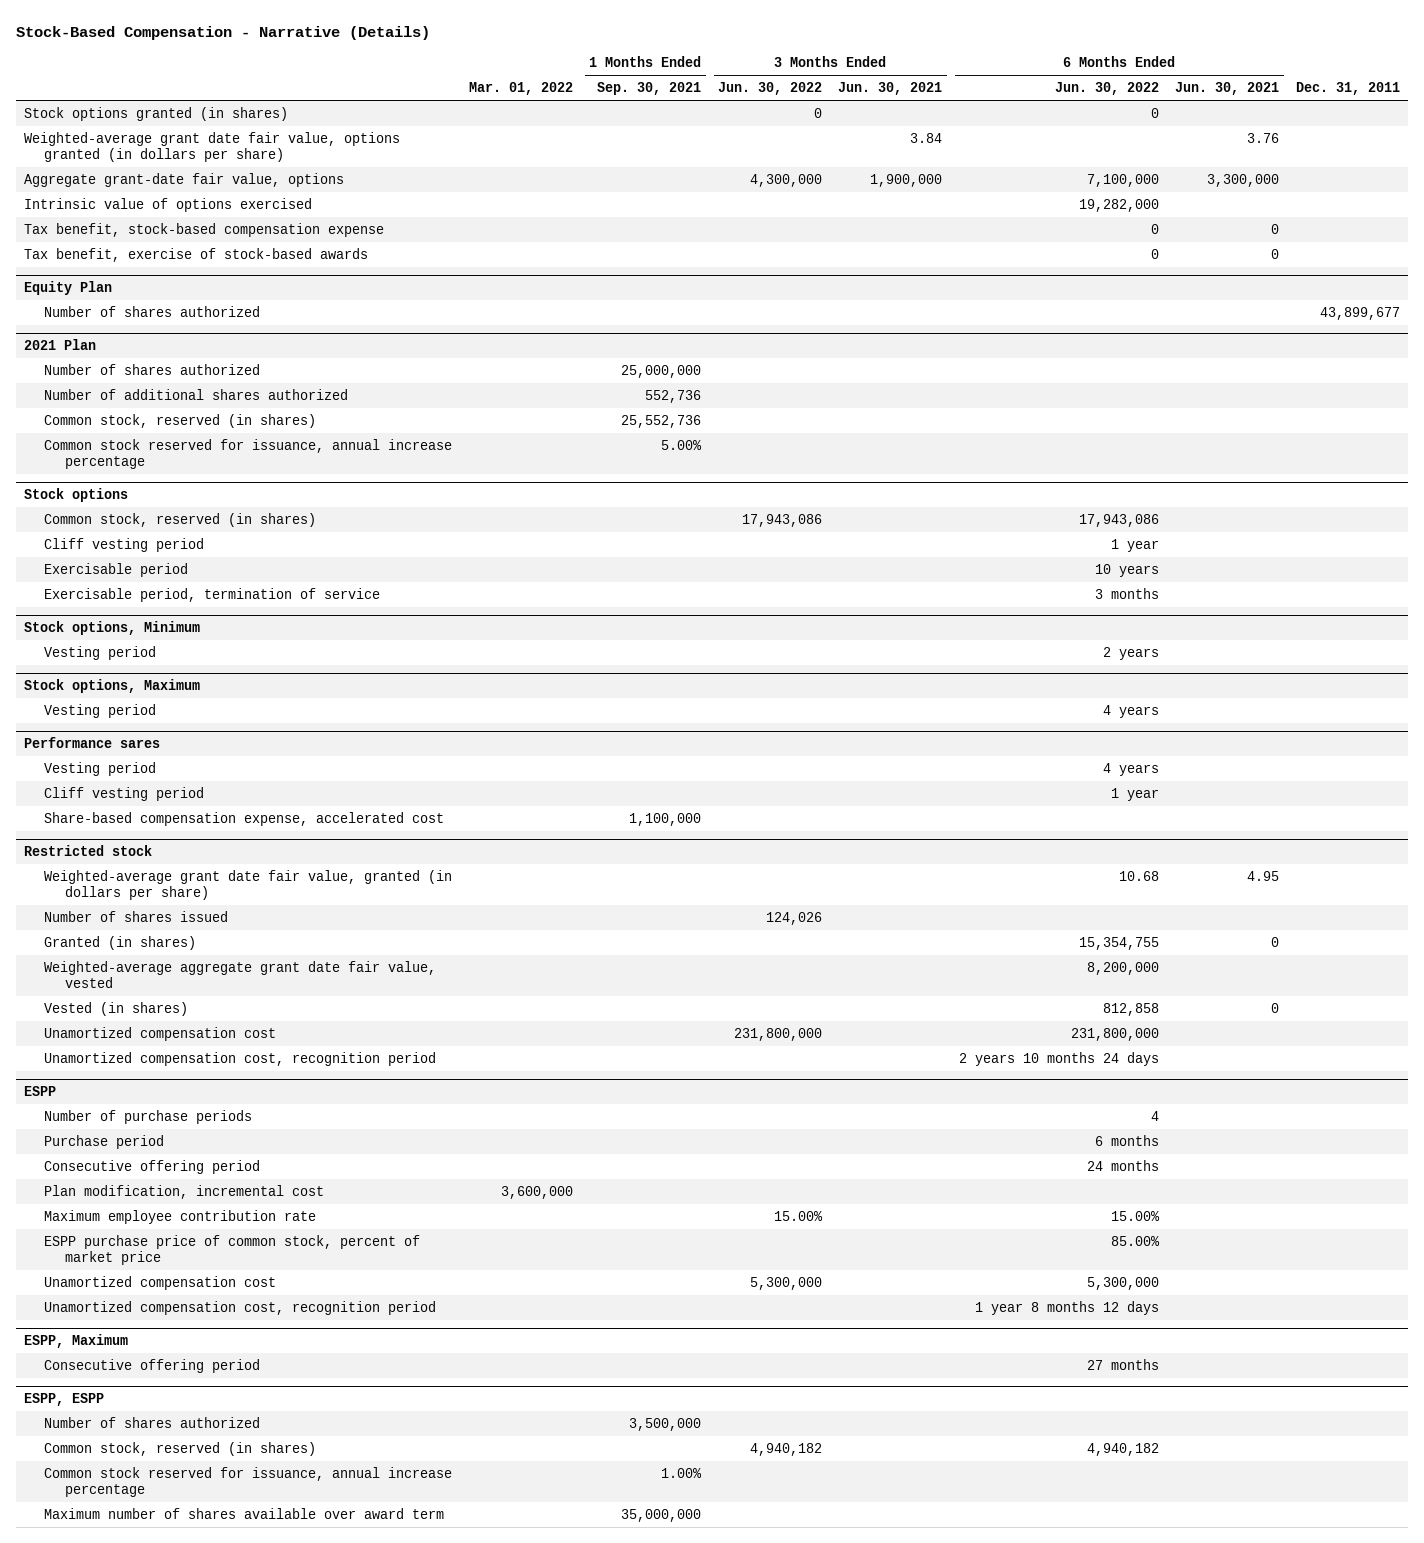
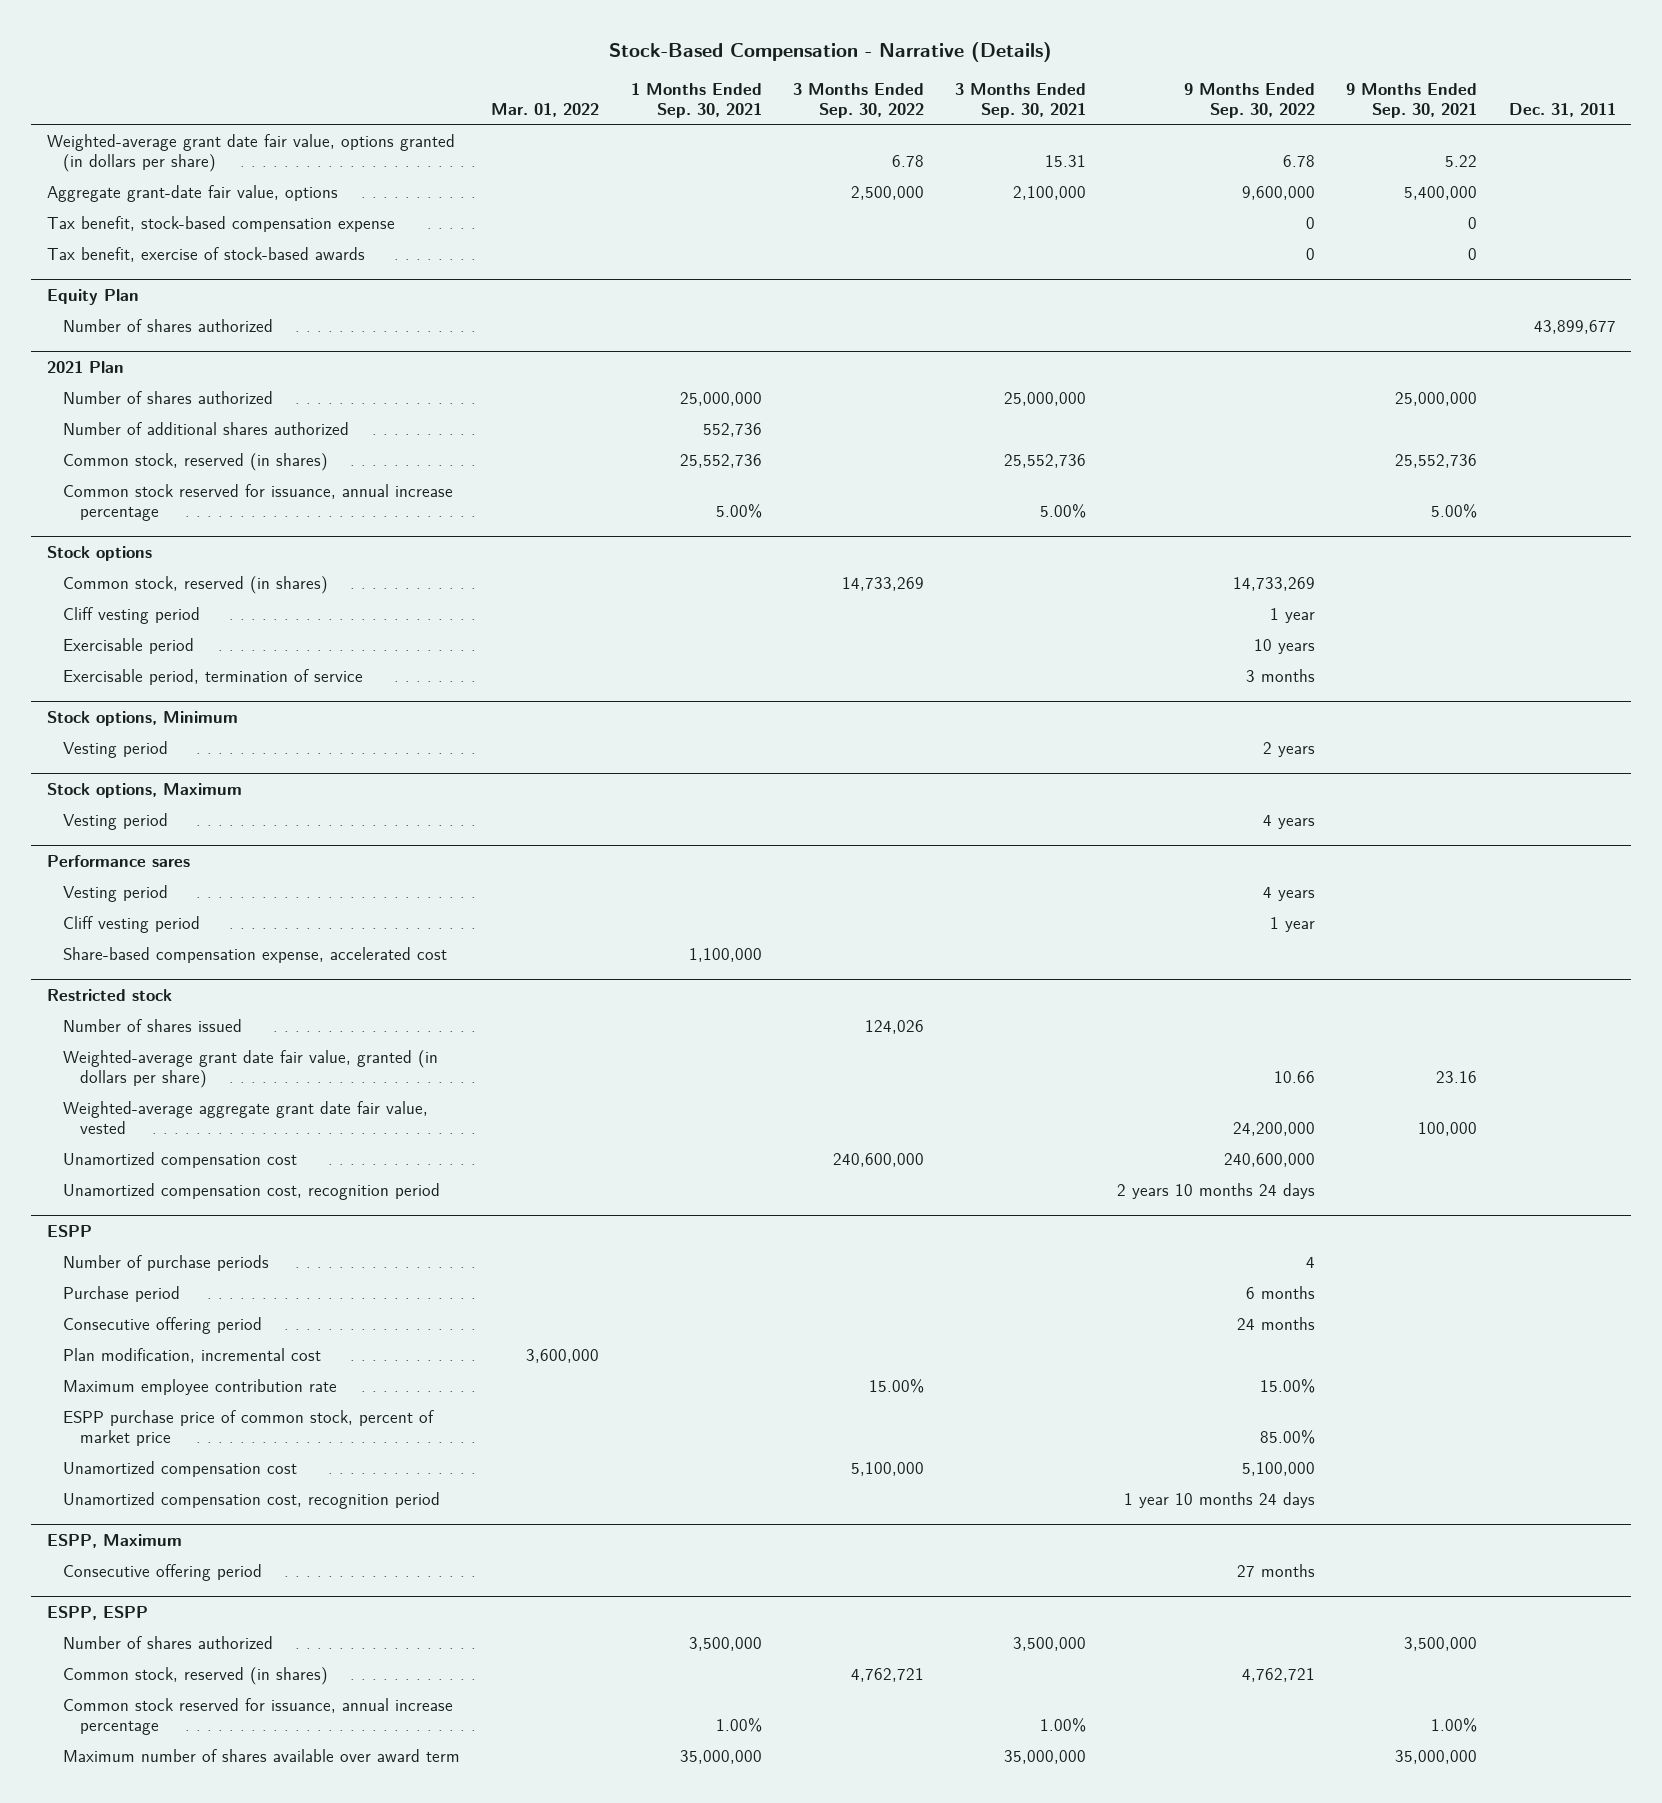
- | Mar. 01, 2022 | 1 Months Ended Sep. 30, 2021 | 3 Months Ended Jun. 30, 2022 | 3 Months Ended Jun. 30, 2021 | 6 Months Ended Jun. 30, 2022 | 6 Months Ended Jun. 30, 2021 | Dec. 31, 2011
+ | Mar. 01, 2022 | 1 Months Ended Sep. 30, 2021 | 3 Months Ended Sep. 30, 2022 | 3 Months Ended Sep. 30, 2021 | 9 Months Ended Sep. 30, 2022 | 9 Months Ended Sep. 30, 2021 | Dec. 31, 2011
- Stock options granted (in shares) | | | 0 | | 0 | |
- Intrinsic value of options exercised | | | | | 19,282,000 | |
@ Restricted stock
- Granted (in shares) | | | | | 15,354,755 | 0 |
moved down: Weighted-average grant date fair value, granted (in dollars per share) | | | | | 10.66 | 23.16 |
- Vested (in shares) | | | | | 812,858 | 0 |

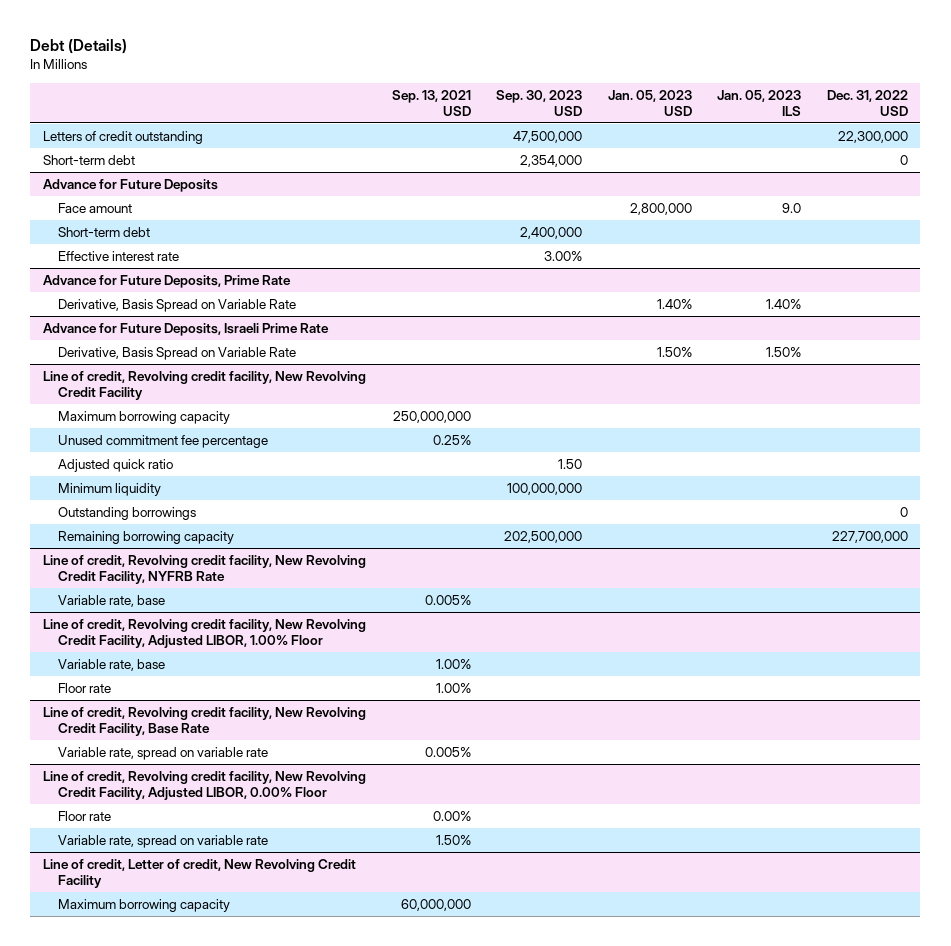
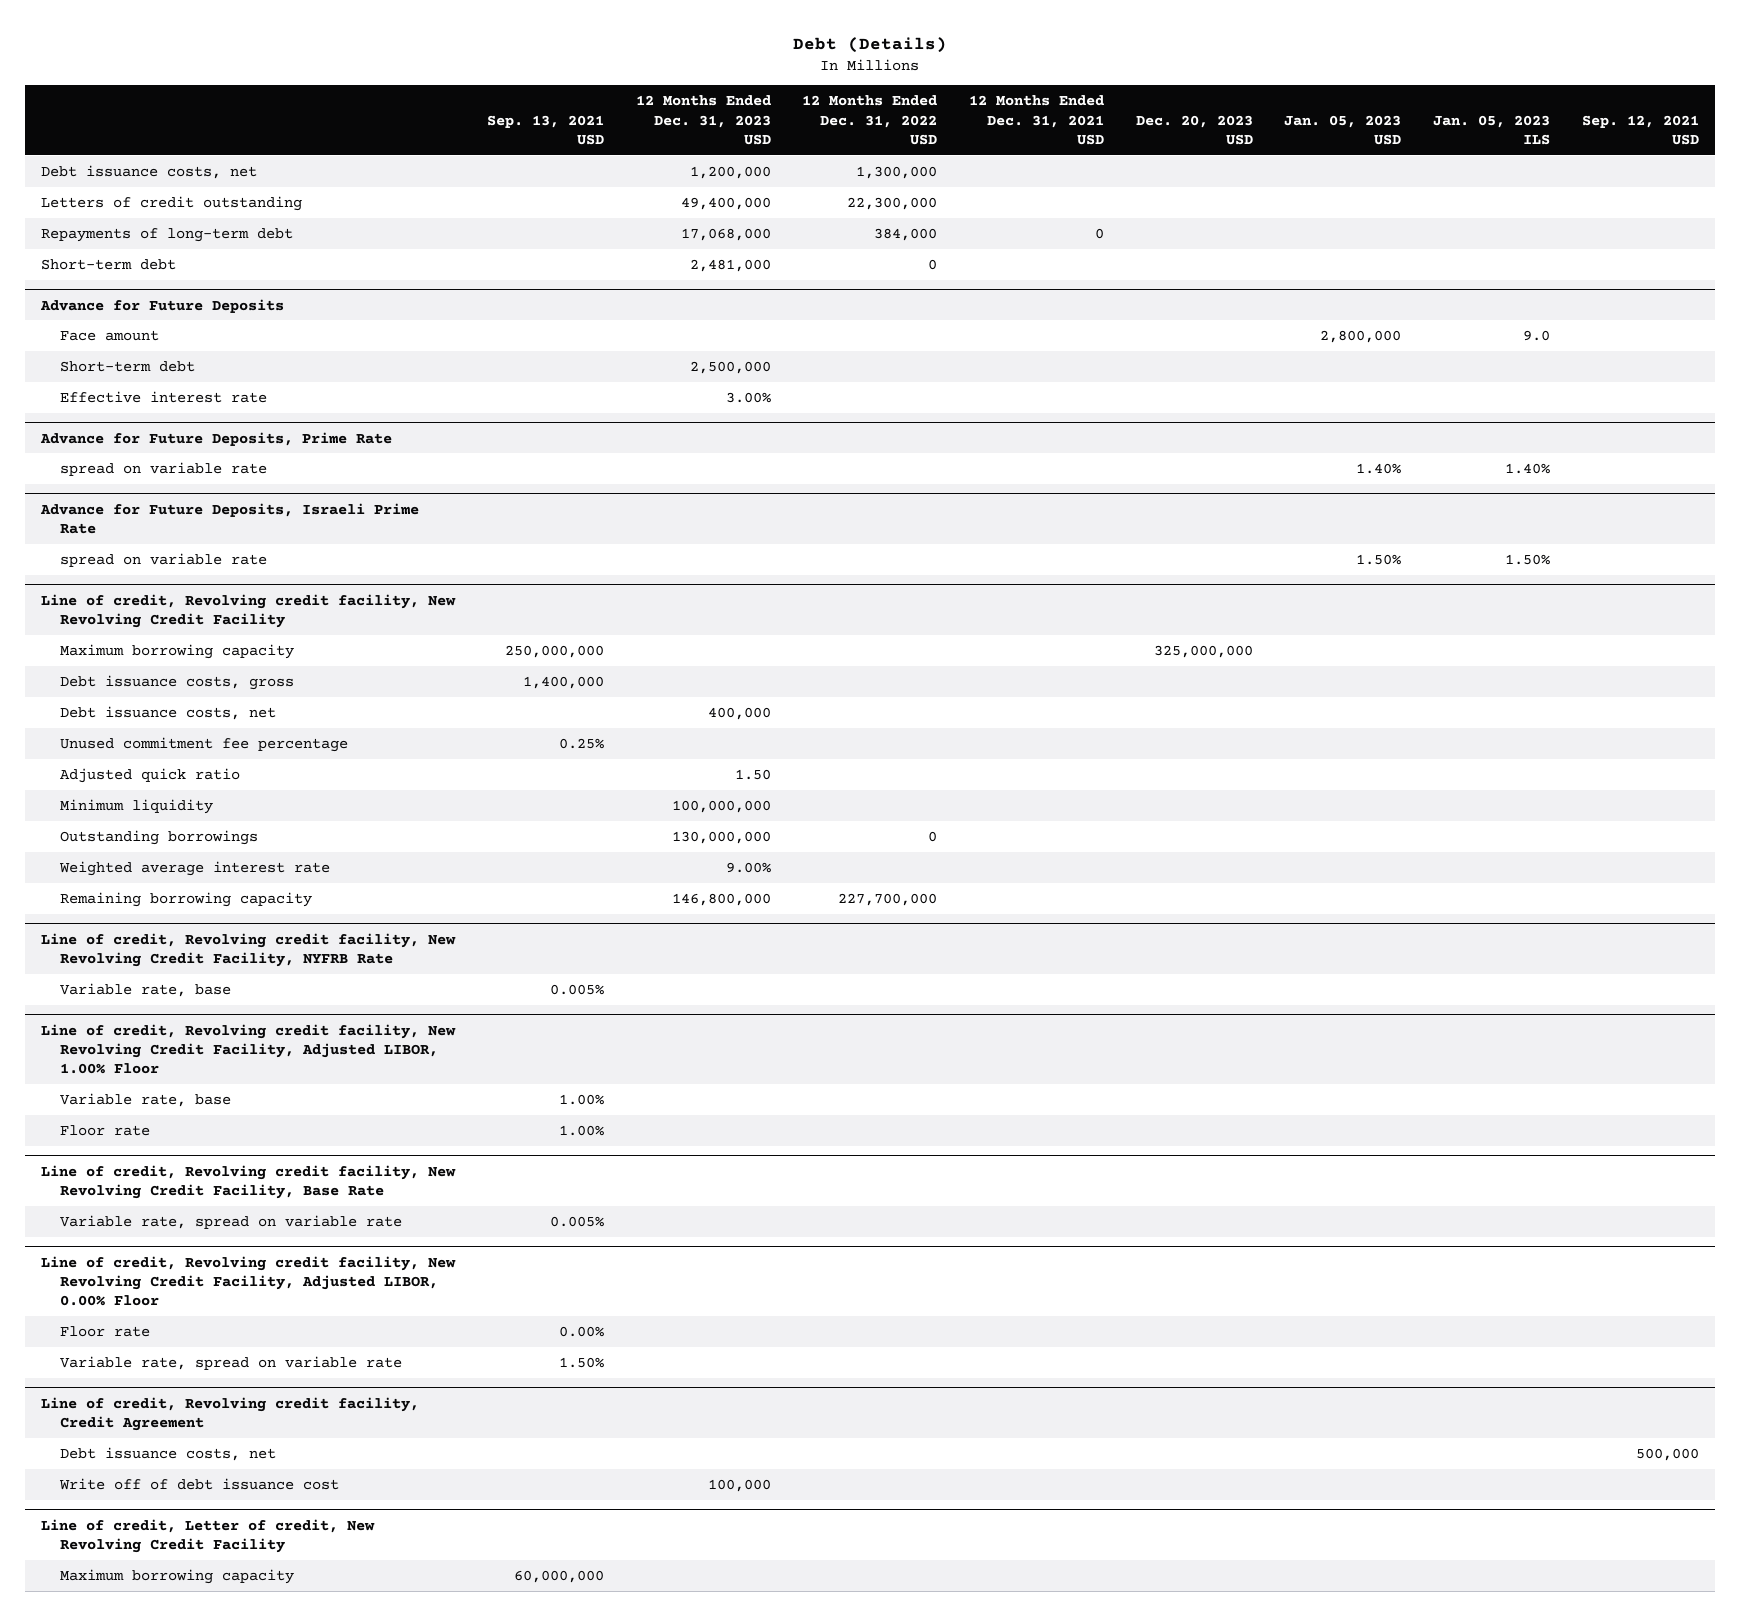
- | Sep. 13, 2021 USD | Sep. 30, 2023 USD | Jan. 05, 2023 USD | Jan. 05, 2023 ILS | Dec. 31, 2022 USD
+ | Sep. 13, 2021 USD | 12 Months Ended Dec. 31, 2023 USD | 12 Months Ended Dec. 31, 2022 USD | 12 Months Ended Dec. 31, 2021 USD | Dec. 20, 2023 USD | Jan. 05, 2023 USD | Jan. 05, 2023 ILS | Sep. 12, 2021 USD
+ Debt issuance costs, net | | 1,200,000 | 1,300,000 | | | | |
+ Repayments of long-term debt | | 17,068,000 | 384,000 | 0 | | | |
@ Advance for Future Deposits, Prime Rate
- Derivative, Basis Spread on Variable Rate | | | 1.40% | 1.40% |
+ spread on variable rate | | | | | | 1.40% | 1.40% |
@ Advance for Future Deposits, Israeli Prime Rate
- Derivative, Basis Spread on Variable Rate | | | 1.50% | 1.50% |
+ spread on variable rate | | | | | | 1.50% | 1.50% |
@ Line of credit, Revolving credit facility, New Revolving Credit Facility
+ Debt issuance costs, gross | 1,400,000 | | | | | | |
+ Debt issuance costs, net | | 400,000 | | | | | |
+ Weighted average interest rate | | 9.00% | | | | | |
+ Line of credit, Revolving credit facility, Credit Agreement
+ Debt issuance costs, net | | | | | | | | 500,000
+ Write off of debt issuance cost | | 100,000 | | | | | |

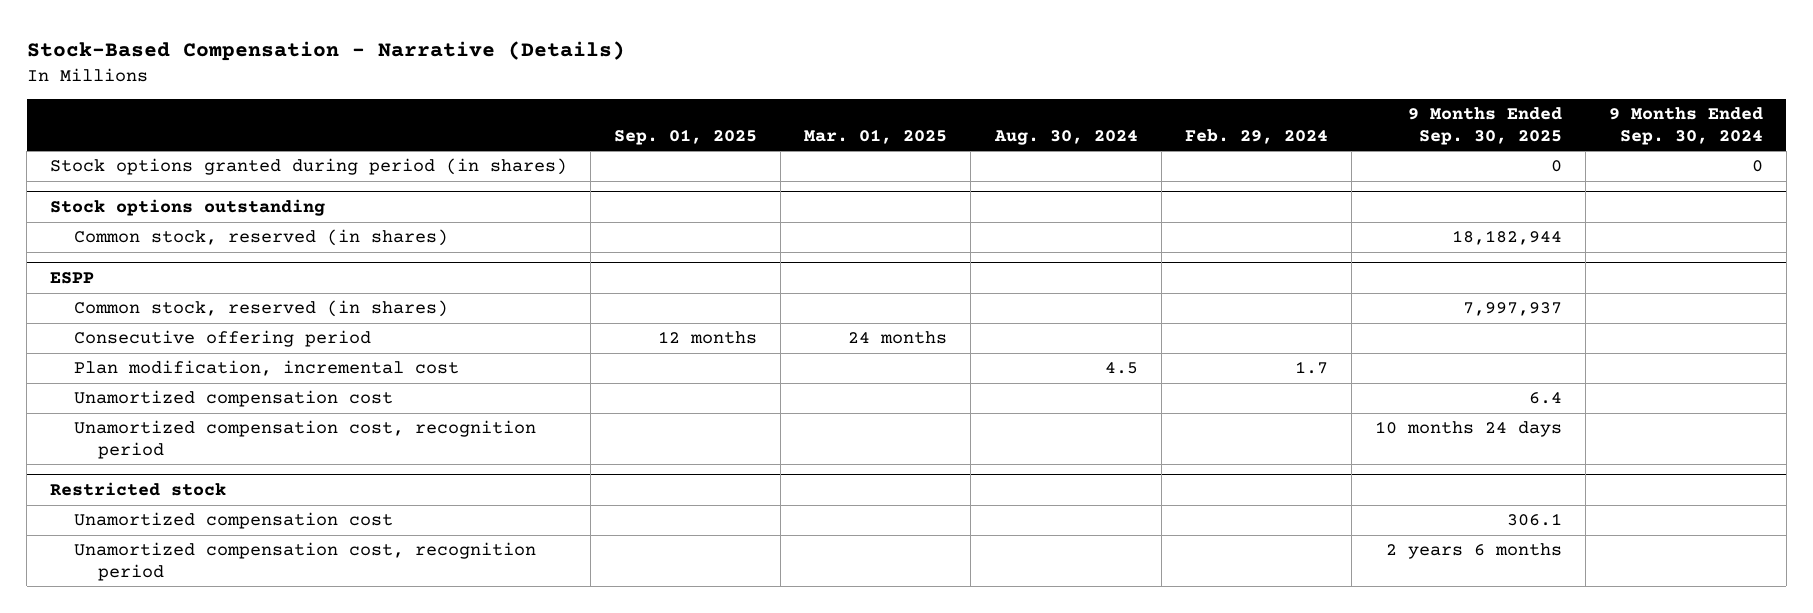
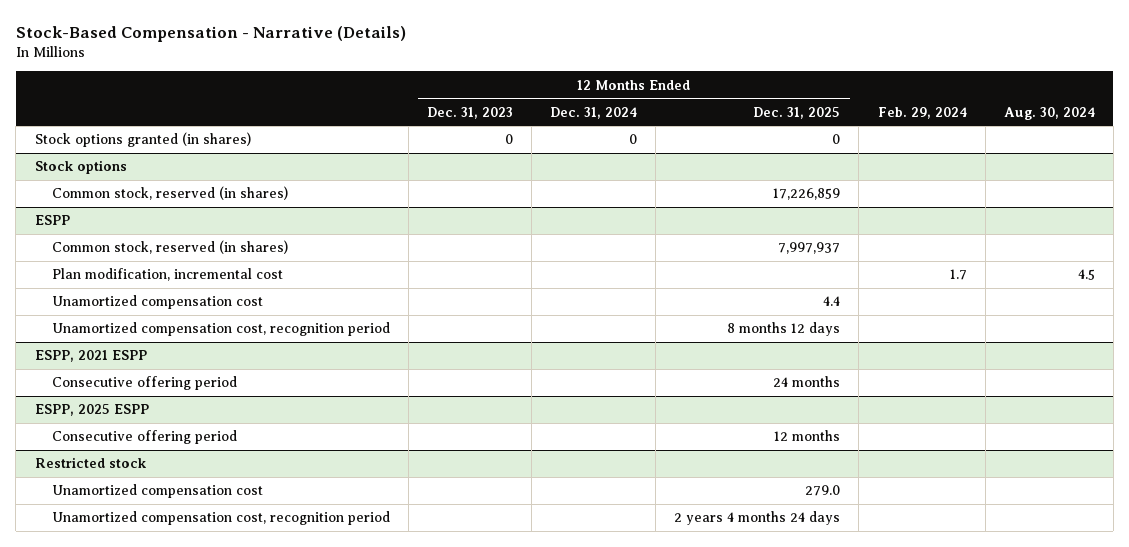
- | Sep. 01, 2025 | Mar. 01, 2025 | Aug. 30, 2024 | Feb. 29, 2024 | 9 Months Ended Sep. 30, 2025 | 9 Months Ended Sep. 30, 2024
+ | 12 Months Ended Dec. 31, 2023 | 12 Months Ended Dec. 31, 2024 | 12 Months Ended Dec. 31, 2025 | Feb. 29, 2024 | Aug. 30, 2024
- Stock options granted during period (in shares) | | | | | 0 | 0
- Stock options outstanding
+ Stock options granted (in shares) | 0 | 0 | 0 | |
+ Stock options
@ ESPP
- Consecutive offering period | 12 months | 24 months | | | |
+ ESPP, 2021 ESPP
+ Consecutive offering period | | | 24 months | |
+ ESPP, 2025 ESPP
+ Consecutive offering period | | | 12 months | |

